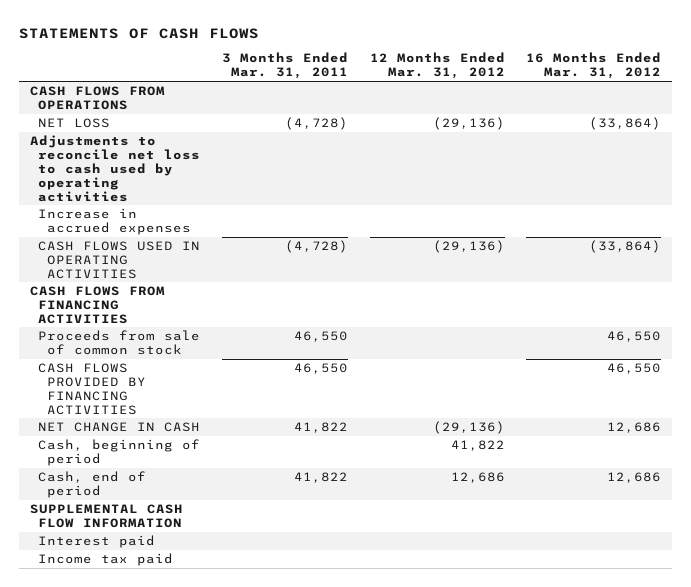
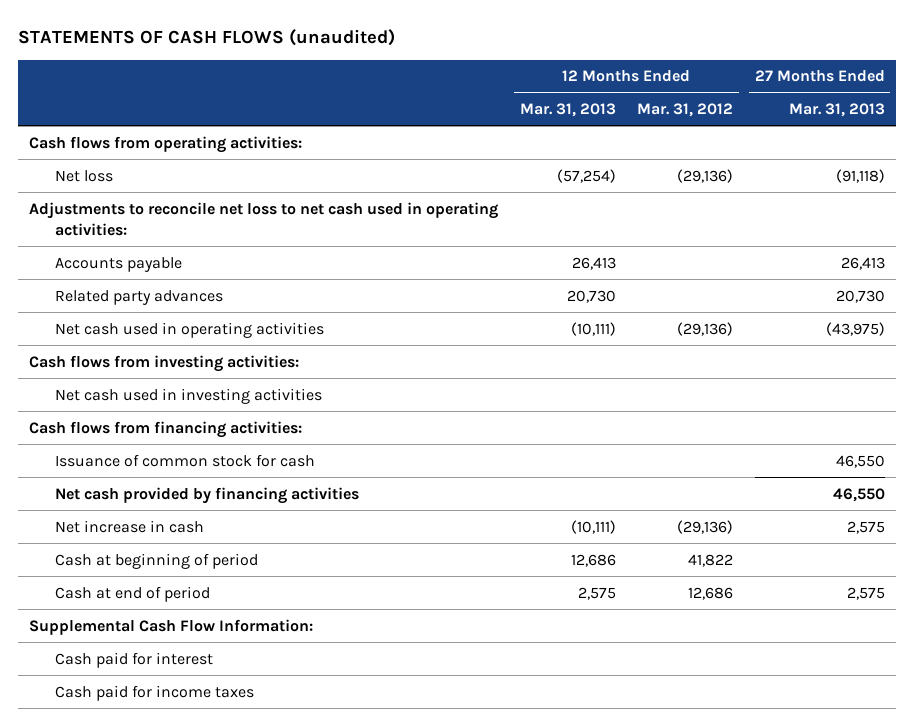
- STATEMENTS OF CASH FLOWS
+ STATEMENTS OF CASH FLOWS (unaudited)
- | 3 Months Ended Mar. 31, 2011 | 12 Months Ended Mar. 31, 2012 | 16 Months Ended Mar. 31, 2012
+ | 12 Months Ended Mar. 31, 2013 | 12 Months Ended Mar. 31, 2012 | 27 Months Ended Mar. 31, 2013
- CASH FLOWS FROM OPERATIONS
- NET LOSS | (4,728) | (29,136) | (33,864)
- Adjustments to reconcile net loss to cash used by operating activities
- Increase in accrued expenses
- CASH FLOWS USED IN OPERATING ACTIVITIES | (4,728) | (29,136) | (33,864)
- CASH FLOWS FROM FINANCING ACTIVITIES
- Proceeds from sale of common stock | 46,550 | | 46,550
- CASH FLOWS PROVIDED BY FINANCING ACTIVITIES | 46,550 | | 46,550
- NET CHANGE IN CASH | 41,822 | (29,136) | 12,686
- Cash, beginning of period | | 41,822 |
- Cash, end of period | 41,822 | 12,686 | 12,686
- SUPPLEMENTAL CASH FLOW INFORMATION
- Interest paid
- Income tax paid
+ Cash flows from operating activities:
+ Net loss | (57,254) | (29,136) | (91,118)
+ Adjustments to reconcile net loss to net cash used in operating activities:
+ Accounts payable | 26,413 | | 26,413
+ Related party advances | 20,730 | | 20,730
+ Net cash used in operating activities | (10,111) | (29,136) | (43,975)
+ Cash flows from investing activities:
+ Net cash used in investing activities
+ Cash flows from financing activities:
+ Issuance of common stock for cash | | | 46,550
+ Net cash provided by financing activities | | | 46,550
+ Net increase in cash | (10,111) | (29,136) | 2,575
+ Cash at beginning of period | 12,686 | 41,822 |
+ Cash at end of period | 2,575 | 12,686 | 2,575
+ Supplemental Cash Flow Information:
+ Cash paid for interest
+ Cash paid for income taxes

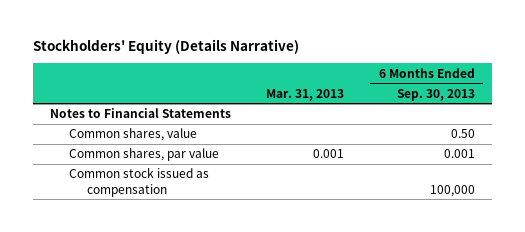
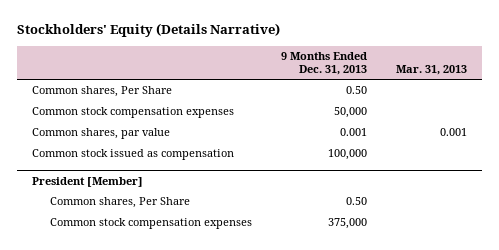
- | Mar. 31, 2013 | 6 Months Ended Sep. 30, 2013
+ | 9 Months Ended Dec. 31, 2013 | Mar. 31, 2013
- Notes to Financial Statements
- Common shares, value | | 0.50
+ Common shares, Per Share | 0.50 |
+ Common stock compensation expenses | 50,000 |
+ President [Member]
+ Common shares, Per Share | 0.50 |
+ Common stock compensation expenses | 375,000 |

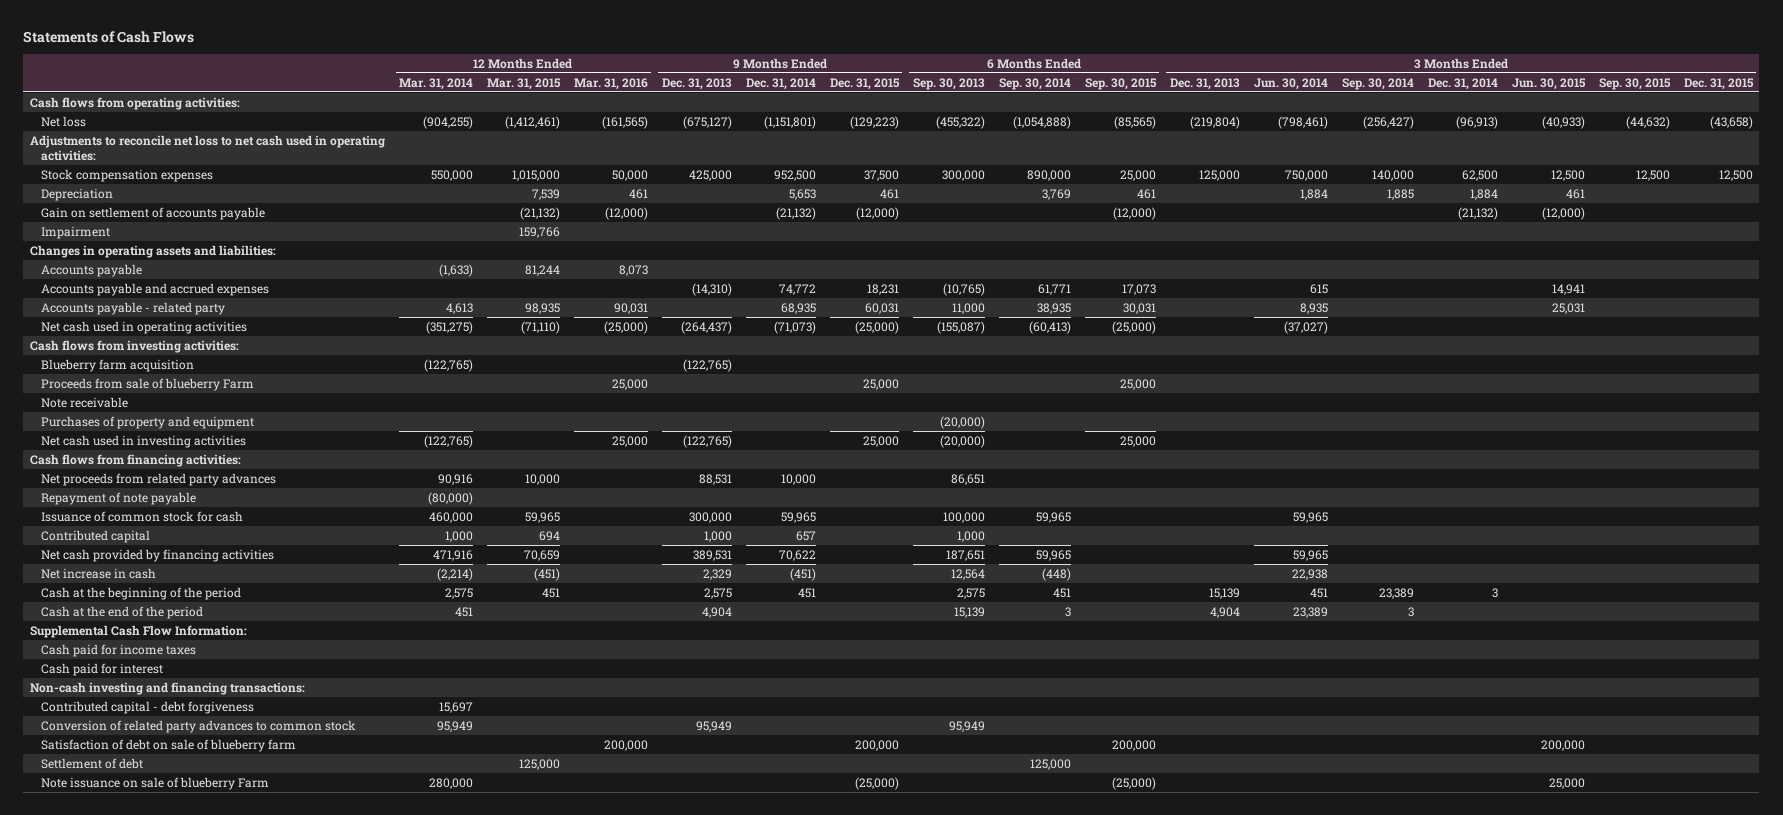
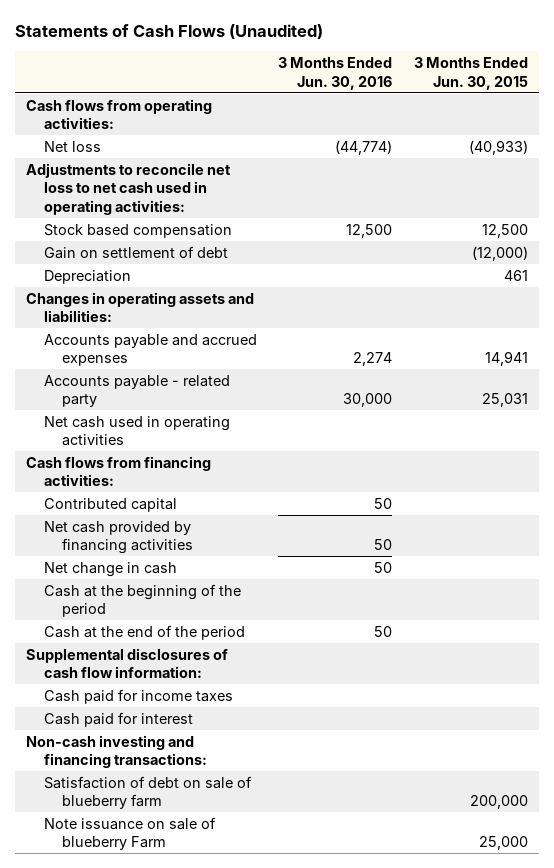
- Statements of Cash Flows
+ Statements of Cash Flows (Unaudited)
- | 12 Months Ended Mar. 31, 2014 | 12 Months Ended Mar. 31, 2015 | 12 Months Ended Mar. 31, 2016 | 9 Months Ended Dec. 31, 2013 | 9 Months Ended Dec. 31, 2014 | 9 Months Ended Dec. 31, 2015 | 6 Months Ended Sep. 30, 2013 | 6 Months Ended Sep. 30, 2014 | 6 Months Ended Sep. 30, 2015 | 3 Months Ended Dec. 31, 2013 | 3 Months Ended Jun. 30, 2014 | 3 Months Ended Sep. 30, 2014 | 3 Months Ended Dec. 31, 2014 | 3 Months Ended Jun. 30, 2015 | 3 Months Ended Sep. 30, 2015 | 3 Months Ended Dec. 31, 2015
+ | 3 Months Ended Jun. 30, 2016 | 3 Months Ended Jun. 30, 2015
- Stock compensation expenses | 550,000 | 1,015,000 | 50,000 | 425,000 | 952,500 | 37,500 | 300,000 | 890,000 | 25,000 | 125,000 | 750,000 | 140,000 | 62,500 | 12,500 | 12,500 | 12,500
+ Stock based compensation | 12,500 | 12,500
+ Gain on settlement of debt | | (12,000)
- Gain on settlement of accounts payable | | (21,132) | (12,000) | | (21,132) | (12,000) | | | (12,000) | | | | (21,132) | (12,000) | |
- Impairment | | 159,766 | | | | | | | | | | | | | |
- Accounts payable | (1,633) | 81,244 | 8,073 | | | | | | | | | | | | |
- Cash flows from investing activities:
- Blueberry farm acquisition | (122,765) | | | (122,765) | | | | | | | | | | | |
- Proceeds from sale of blueberry Farm | | | 25,000 | | | 25,000 | | | 25,000 | | | | | | |
- Note receivable
- Purchases of property and equipment | | | | | | | (20,000) | | | | | | | | |
- Net cash used in investing activities | (122,765) | | 25,000 | (122,765) | | 25,000 | (20,000) | | 25,000 | | | | | | |
- Net proceeds from related party advances | 90,916 | 10,000 | | 88,531 | 10,000 | | 86,651 | | | | | | | | |
- Repayment of note payable | (80,000) | | | | | | | | | | | | | | |
- Issuance of common stock for cash | 460,000 | 59,965 | | 300,000 | 59,965 | | 100,000 | 59,965 | | | 59,965 | | | | |
- Net increase in cash | (2,214) | (451) | | 2,329 | (451) | | 12,564 | (448) | | | 22,938 | | | | |
+ Net change in cash | 50 |
- Supplemental Cash Flow Information:
+ Supplemental disclosures of cash flow information:
- Contributed capital - debt forgiveness | 15,697 | | | | | | | | | | | | | | |
- Conversion of related party advances to common stock | 95,949 | | | 95,949 | | | 95,949 | | | | | | | | |
- Settlement of debt | | 125,000 | | | | | | 125,000 | | | | | | | |

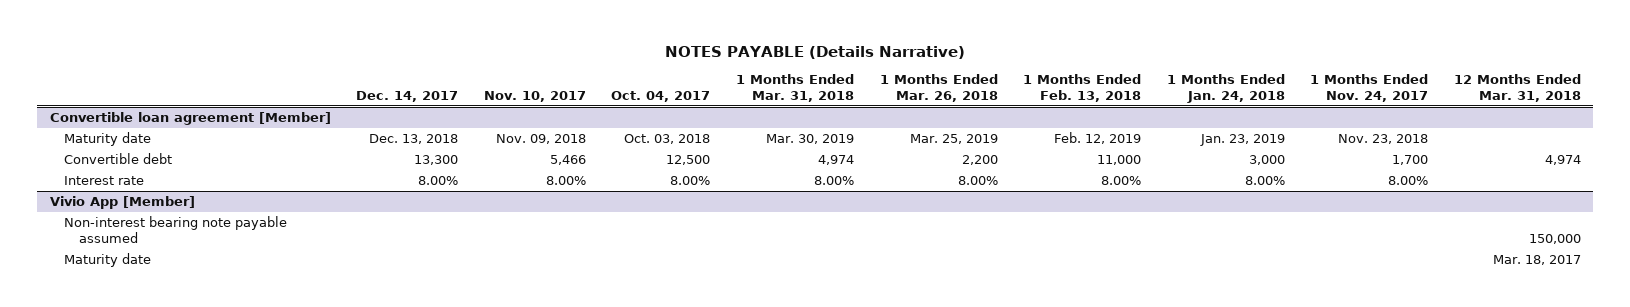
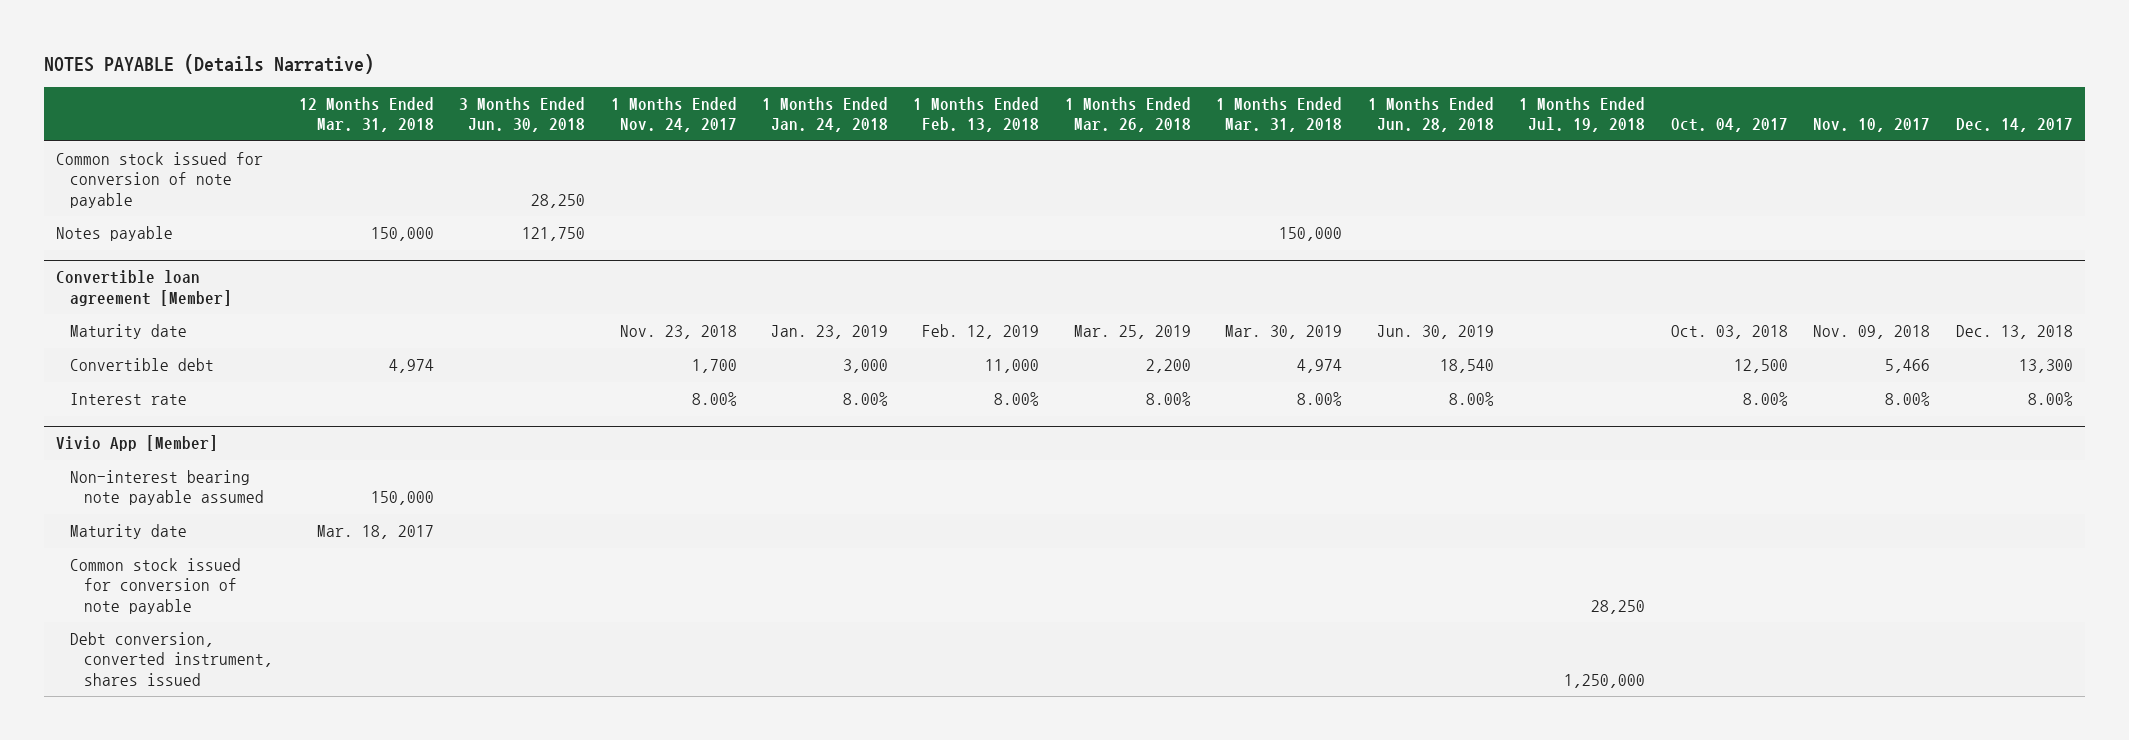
- | Dec. 14, 2017 | Nov. 10, 2017 | Oct. 04, 2017 | 1 Months Ended Mar. 31, 2018 | 1 Months Ended Mar. 26, 2018 | 1 Months Ended Feb. 13, 2018 | 1 Months Ended Jan. 24, 2018 | 1 Months Ended Nov. 24, 2017 | 12 Months Ended Mar. 31, 2018
+ | 12 Months Ended Mar. 31, 2018 | 3 Months Ended Jun. 30, 2018 | 1 Months Ended Nov. 24, 2017 | 1 Months Ended Jan. 24, 2018 | 1 Months Ended Feb. 13, 2018 | 1 Months Ended Mar. 26, 2018 | 1 Months Ended Mar. 31, 2018 | 1 Months Ended Jun. 28, 2018 | 1 Months Ended Jul. 19, 2018 | Oct. 04, 2017 | Nov. 10, 2017 | Dec. 14, 2017
+ Common stock issued for conversion of note payable | | 28,250 | | | | | | | | | |
+ Notes payable | 150,000 | 121,750 | | | | | 150,000 | | | | |
@ Vivio App [Member]
+ Common stock issued for conversion of note payable | | | | | | | | | 28,250 | | |
+ Debt conversion, converted instrument, shares issued | | | | | | | | | 1,250,000 | | |

